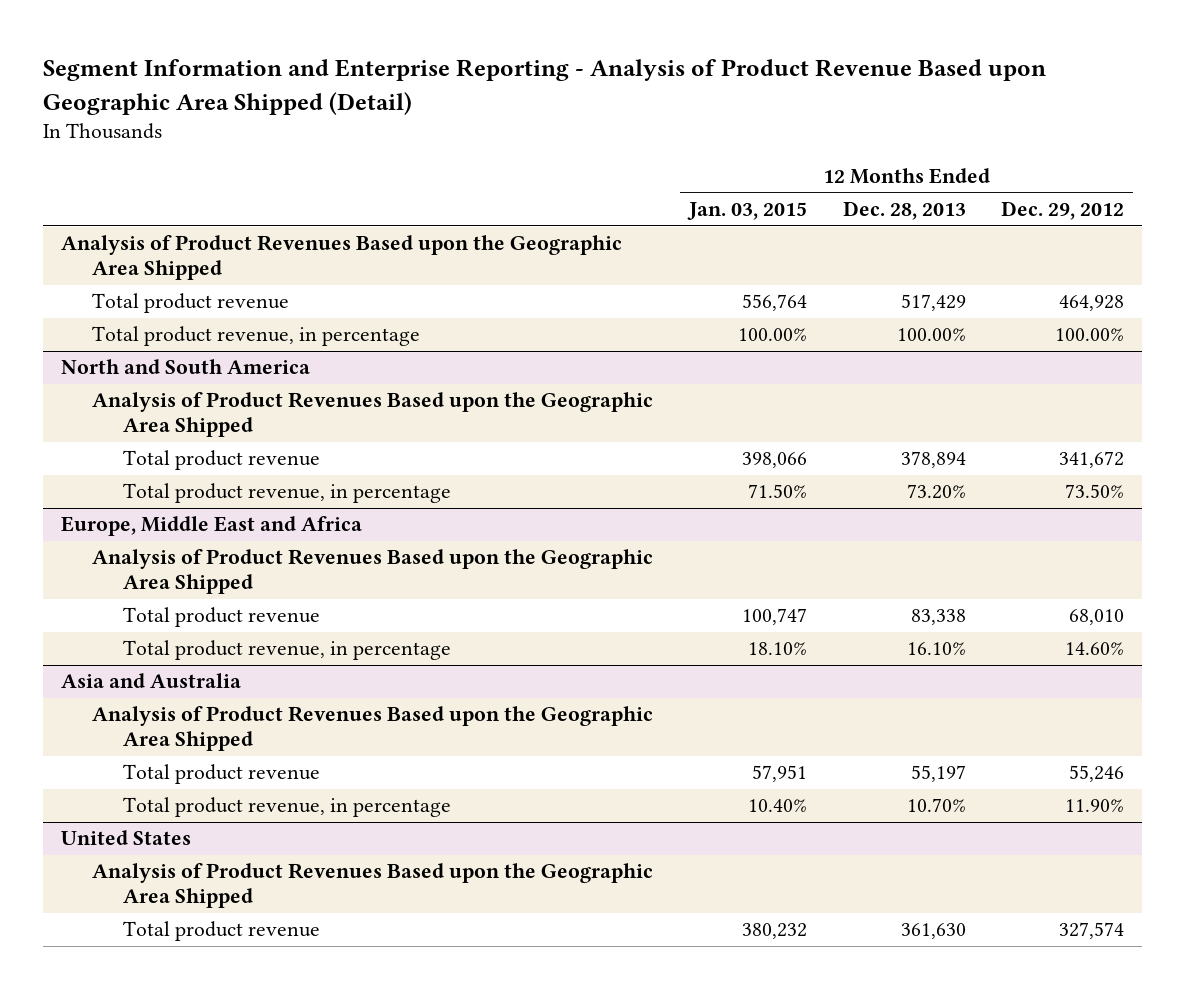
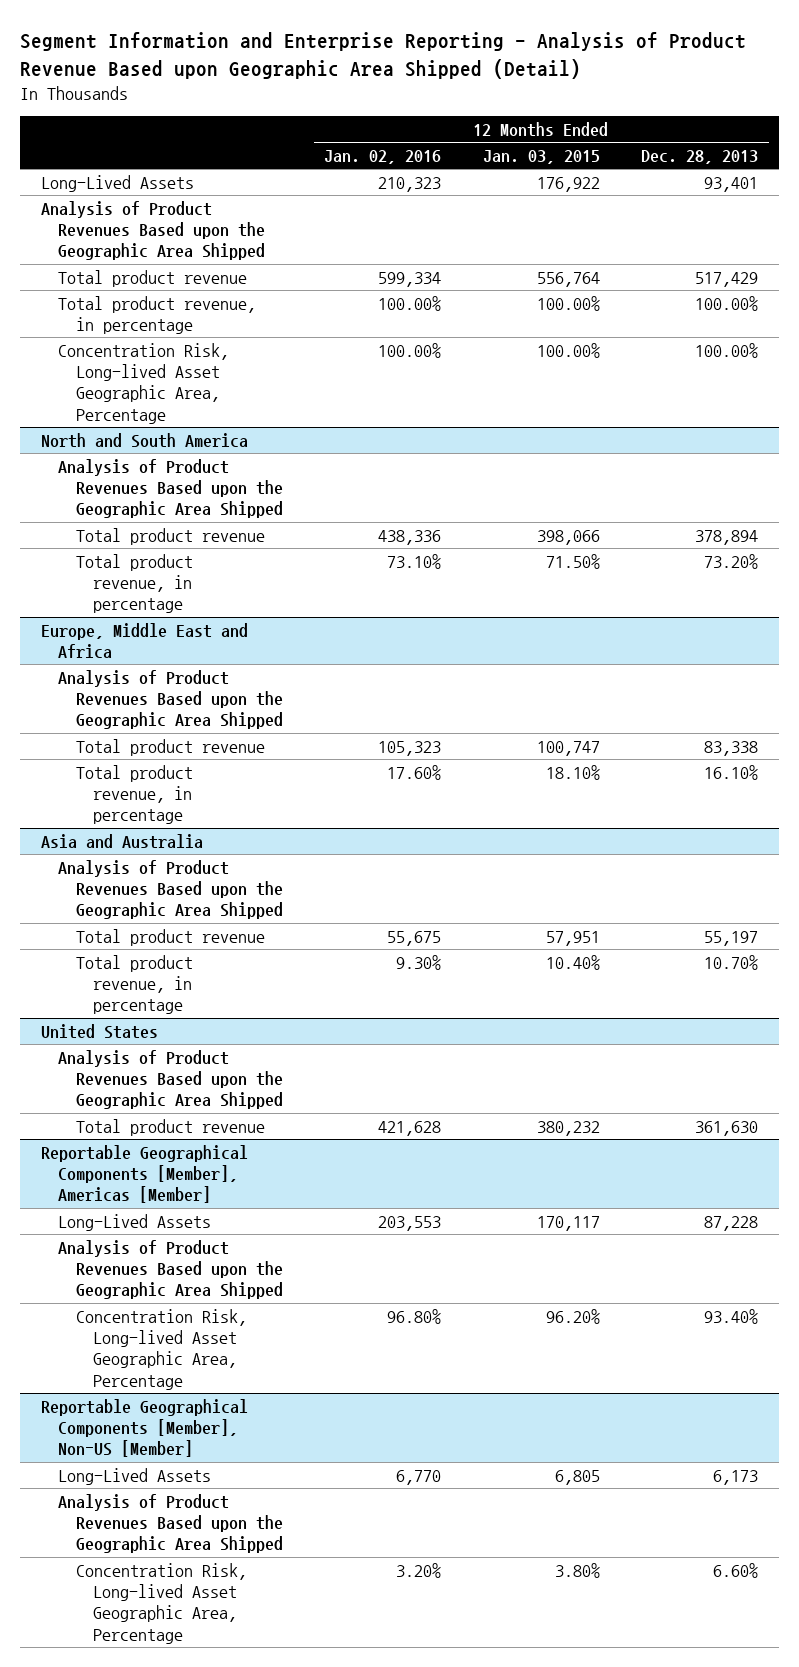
- | 12 Months Ended Jan. 03, 2015 | 12 Months Ended Dec. 28, 2013 | 12 Months Ended Dec. 29, 2012
+ | 12 Months Ended Jan. 02, 2016 | 12 Months Ended Jan. 03, 2015 | 12 Months Ended Dec. 28, 2013
+ Long-Lived Assets | 210,323 | 176,922 | 93,401
+ Concentration Risk, Long-lived Asset Geographic Area, Percentage | 100.00% | 100.00% | 100.00%
+ Reportable Geographical Components [Member], Americas [Member]
+ Long-Lived Assets | 203,553 | 170,117 | 87,228
+ Analysis of Product Revenues Based upon the Geographic Area Shipped
+ Concentration Risk, Long-lived Asset Geographic Area, Percentage | 96.80% | 96.20% | 93.40%
+ Reportable Geographical Components [Member], Non-US [Member]
+ Long-Lived Assets | 6,770 | 6,805 | 6,173
+ Analysis of Product Revenues Based upon the Geographic Area Shipped
+ Concentration Risk, Long-lived Asset Geographic Area, Percentage | 3.20% | 3.80% | 6.60%

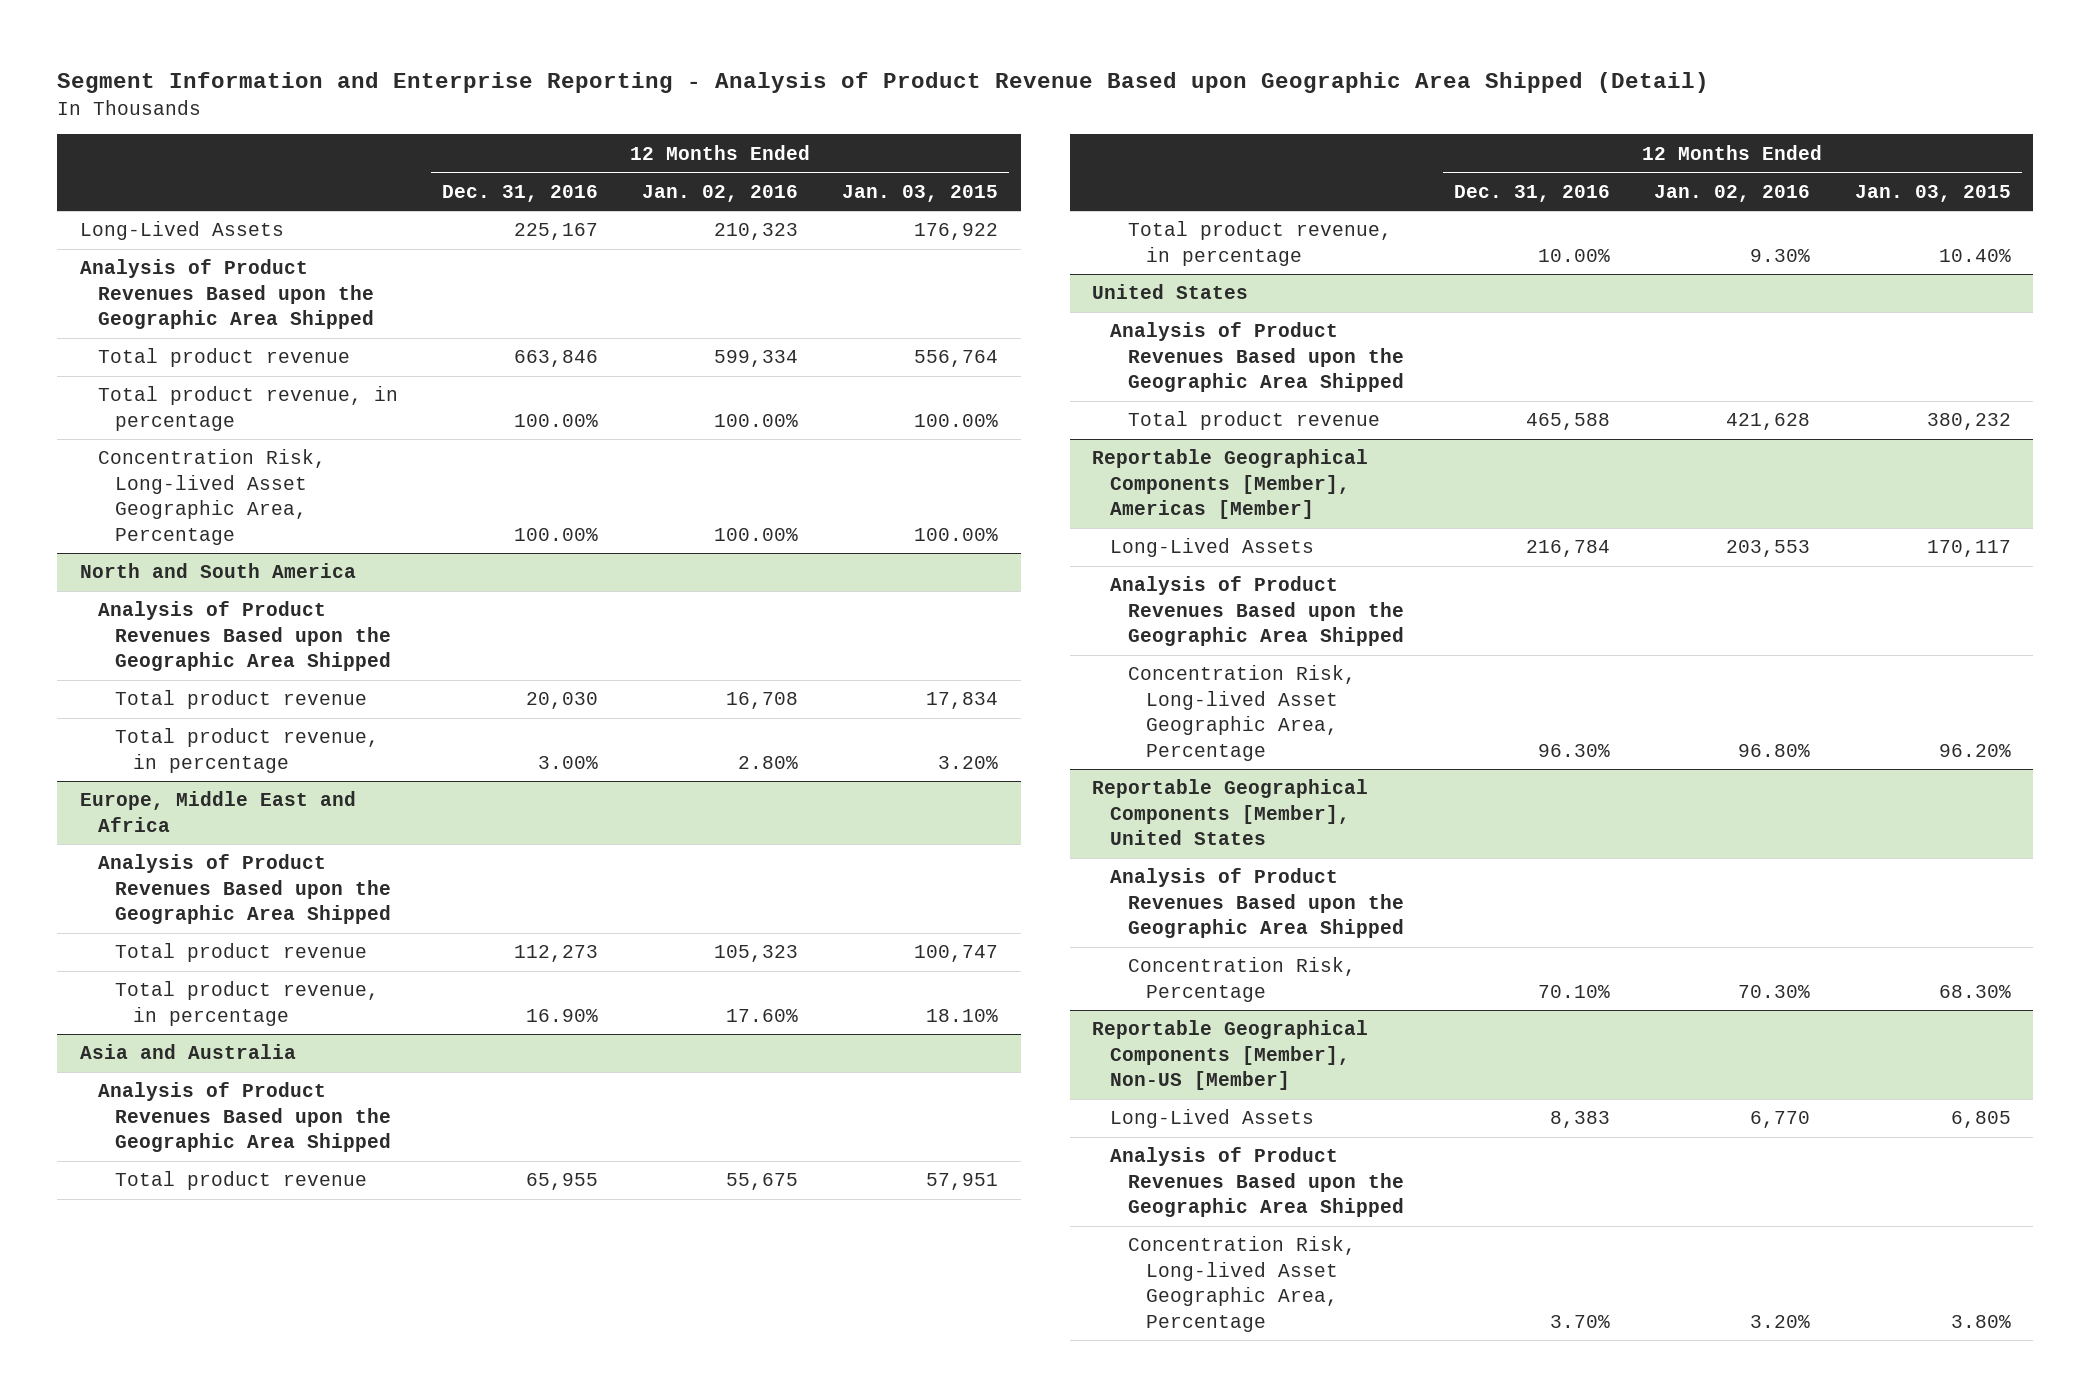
- | 12 Months Ended Jan. 02, 2016 | 12 Months Ended Jan. 03, 2015 | 12 Months Ended Dec. 28, 2013
+ | 12 Months Ended Dec. 31, 2016 | 12 Months Ended Jan. 02, 2016 | 12 Months Ended Jan. 03, 2015
@ North and South America
- Total product revenue | 438,336 | 398,066 | 378,894
- Total product revenue, in percentage | 73.10% | 71.50% | 73.20%
+ Total product revenue | 20,030 | 16,708 | 17,834
+ Total product revenue, in percentage | 3.00% | 2.80% | 3.20%
+ Reportable Geographical Components [Member], United States
+ Analysis of Product Revenues Based upon the Geographic Area Shipped
+ Concentration Risk, Percentage | 70.10% | 70.30% | 68.30%

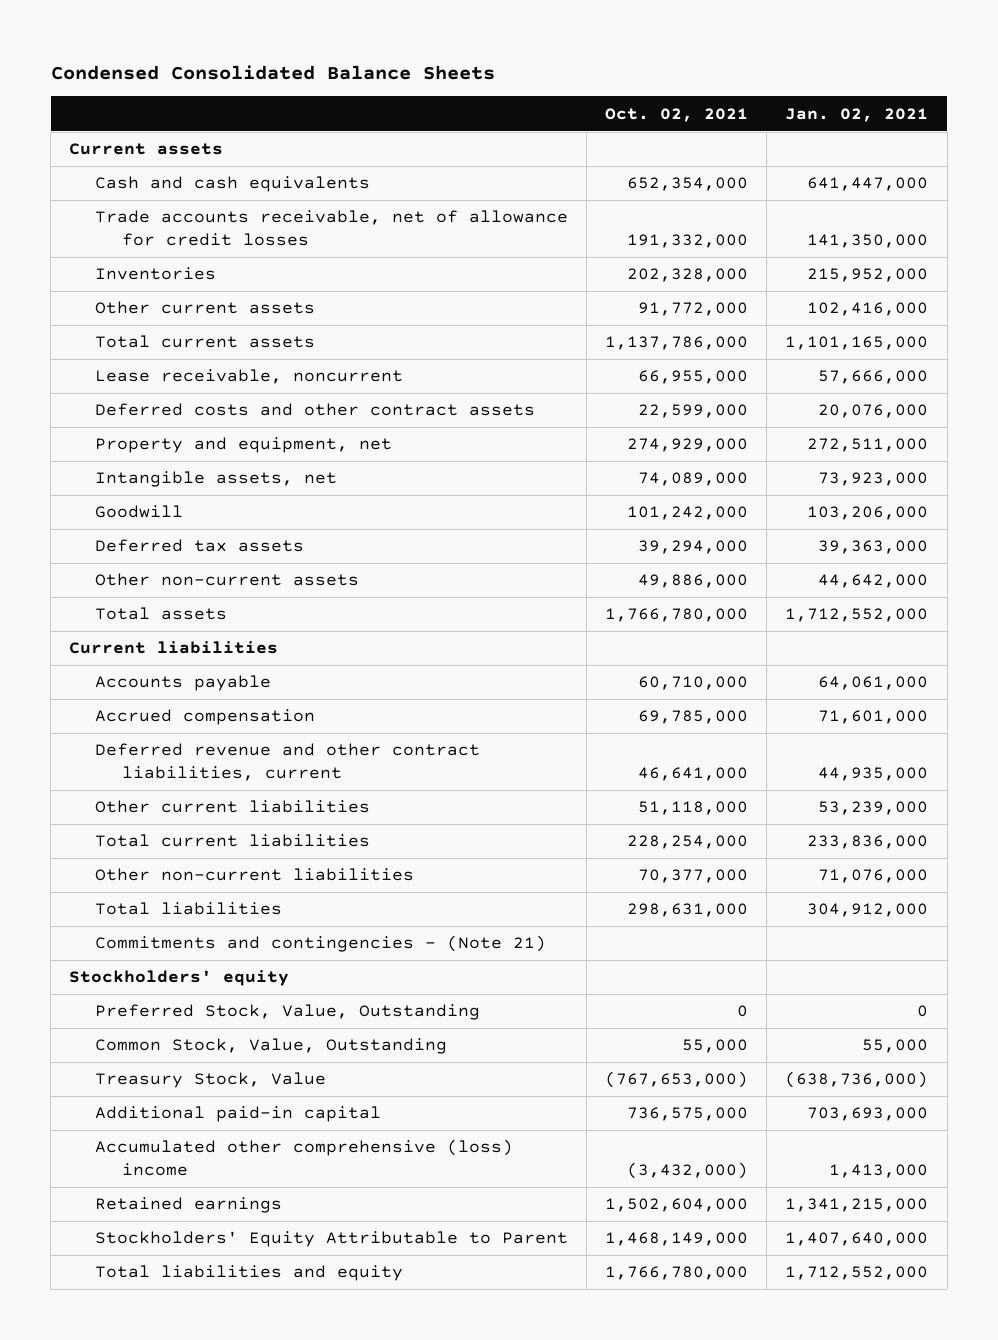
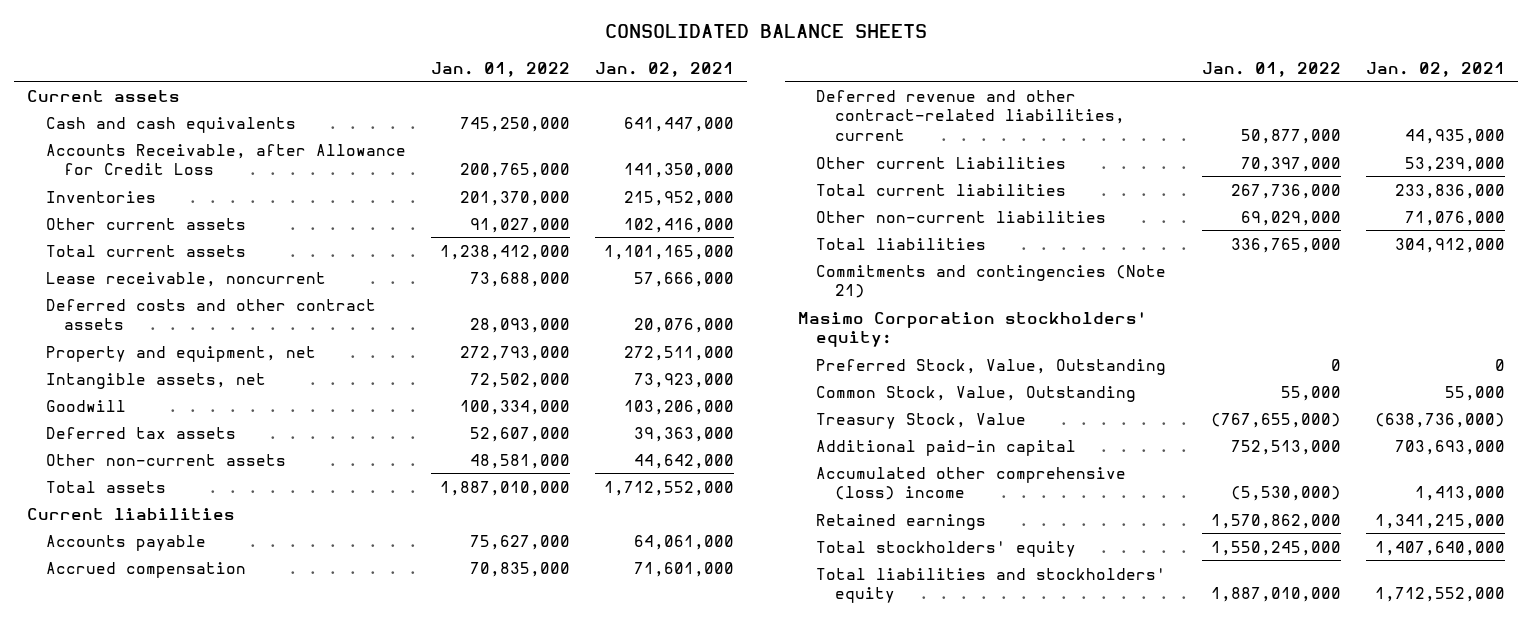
- Condensed Consolidated Balance Sheets
+ CONSOLIDATED BALANCE SHEETS
- | Oct. 02, 2021 | Jan. 02, 2021
+ | Jan. 01, 2022 | Jan. 02, 2021
- Trade accounts receivable, net of allowance for credit losses | 191,332,000 | 141,350,000
+ Accounts Receivable, after Allowance for Credit Loss | 200,765,000 | 141,350,000
- Deferred revenue and other contract liabilities, current | 46,641,000 | 44,935,000
- Other current liabilities | 51,118,000 | 53,239,000
+ Deferred revenue and other contract-related liabilities, current | 50,877,000 | 44,935,000
+ Other current Liabilities | 70,397,000 | 53,239,000
- Commitments and contingencies - (Note 21)
- Stockholders' equity
+ Commitments and contingencies (Note 21)
+ Masimo Corporation stockholders' equity:
- Stockholders' Equity Attributable to Parent | 1,468,149,000 | 1,407,640,000
- Total liabilities and equity | 1,766,780,000 | 1,712,552,000
+ Total stockholders' equity | 1,550,245,000 | 1,407,640,000
+ Total liabilities and stockholders' equity | 1,887,010,000 | 1,712,552,000

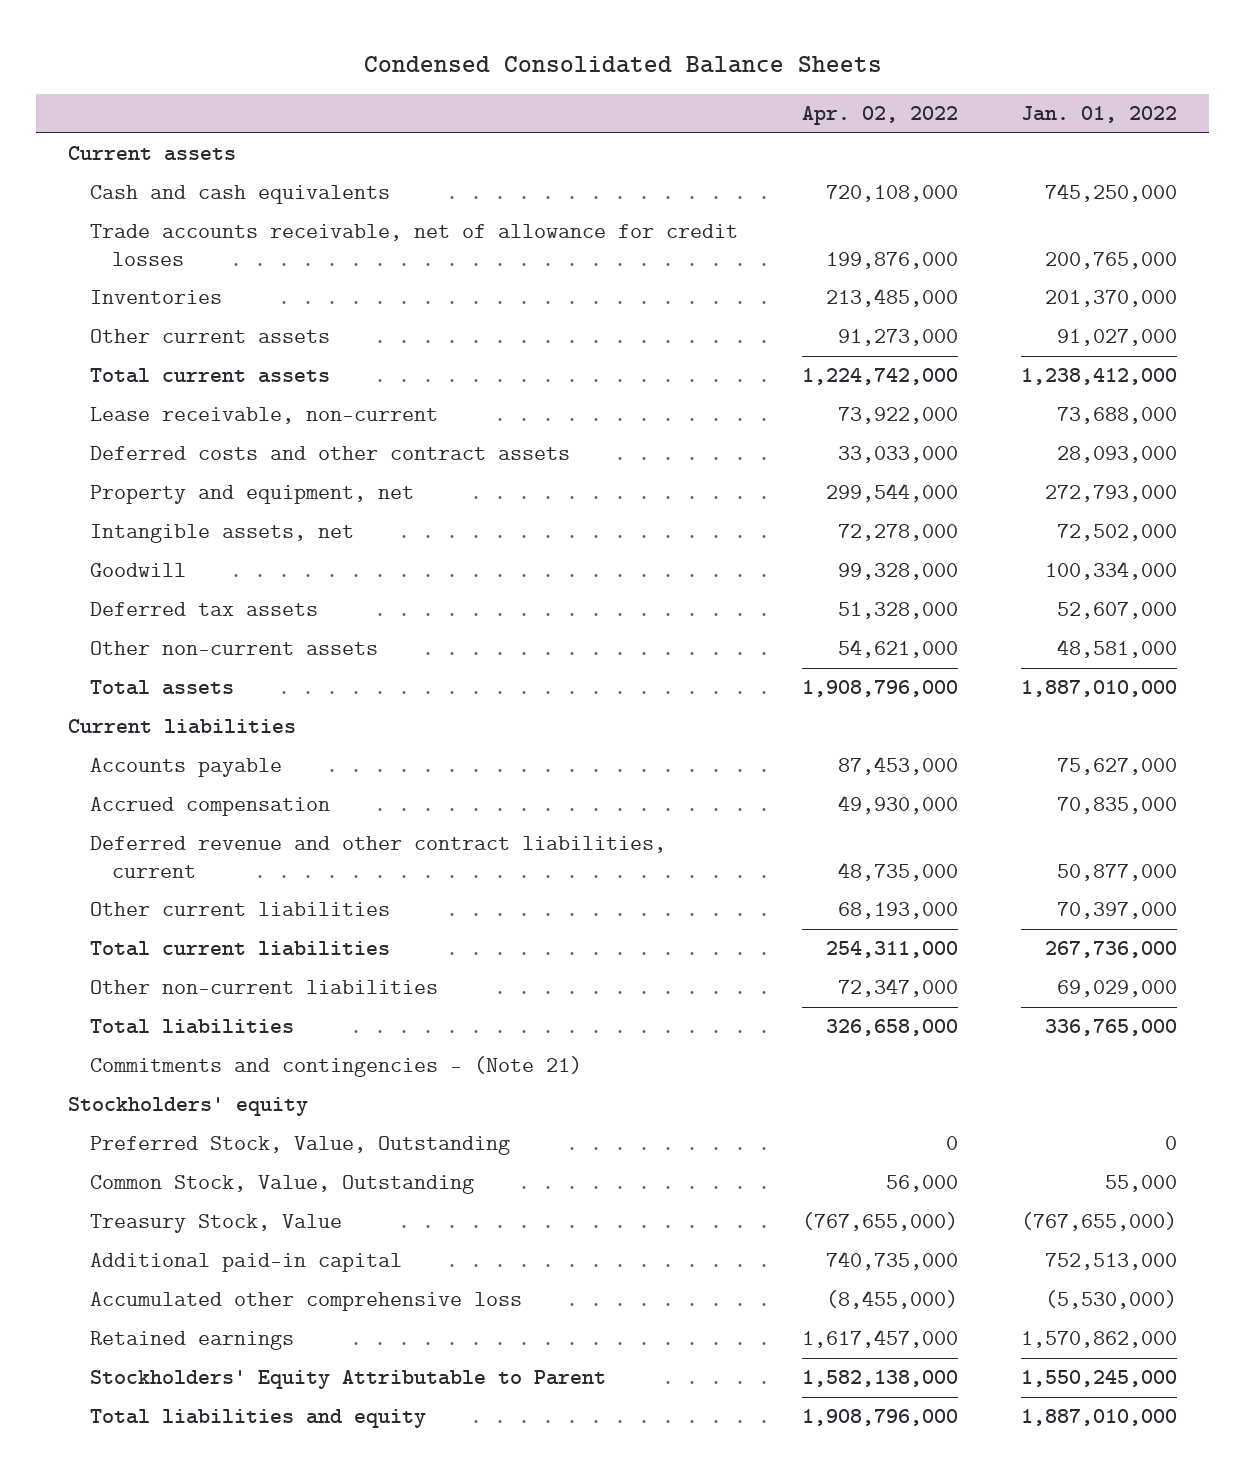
- CONSOLIDATED BALANCE SHEETS
+ Condensed Consolidated Balance Sheets
- | Jan. 01, 2022 | Jan. 02, 2021
+ | Apr. 02, 2022 | Jan. 01, 2022
- Accounts Receivable, after Allowance for Credit Loss | 200,765,000 | 141,350,000
+ Trade accounts receivable, net of allowance for credit losses | 199,876,000 | 200,765,000
- Lease receivable, noncurrent | 73,688,000 | 57,666,000
+ Lease receivable, non-current | 73,922,000 | 73,688,000
- Deferred revenue and other contract-related liabilities, current | 50,877,000 | 44,935,000
- Other current Liabilities | 70,397,000 | 53,239,000
+ Deferred revenue and other contract liabilities, current | 48,735,000 | 50,877,000
+ Other current liabilities | 68,193,000 | 70,397,000
- Commitments and contingencies (Note 21)
- Masimo Corporation stockholders' equity:
+ Commitments and contingencies - (Note 21)
+ Stockholders' equity
- Accumulated other comprehensive (loss) income | (5,530,000) | 1,413,000
+ Accumulated other comprehensive loss | (8,455,000) | (5,530,000)
- Total stockholders' equity | 1,550,245,000 | 1,407,640,000
- Total liabilities and stockholders' equity | 1,887,010,000 | 1,712,552,000
+ Stockholders' Equity Attributable to Parent | 1,582,138,000 | 1,550,245,000
+ Total liabilities and equity | 1,908,796,000 | 1,887,010,000

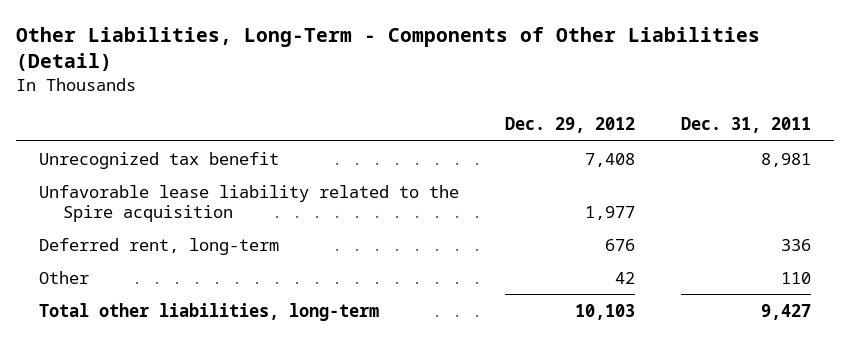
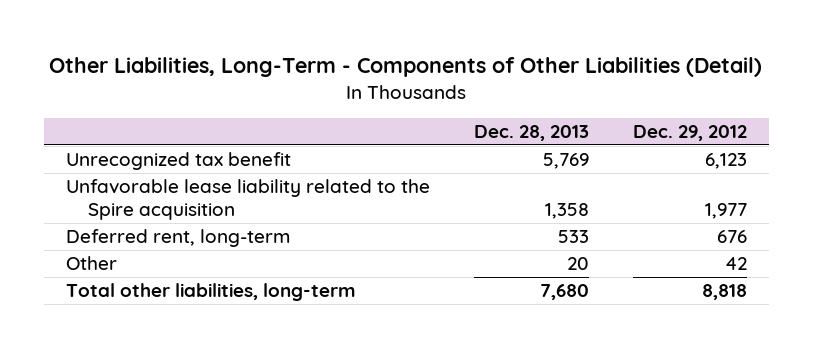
- | Dec. 29, 2012 | Dec. 31, 2011
+ | Dec. 28, 2013 | Dec. 29, 2012
- Unrecognized tax benefit | 7,408 | 8,981
+ Unrecognized tax benefit | 5,769 | 6,123
- Total other liabilities, long-term | 10,103 | 9,427
+ Total other liabilities, long-term | 7,680 | 8,818

